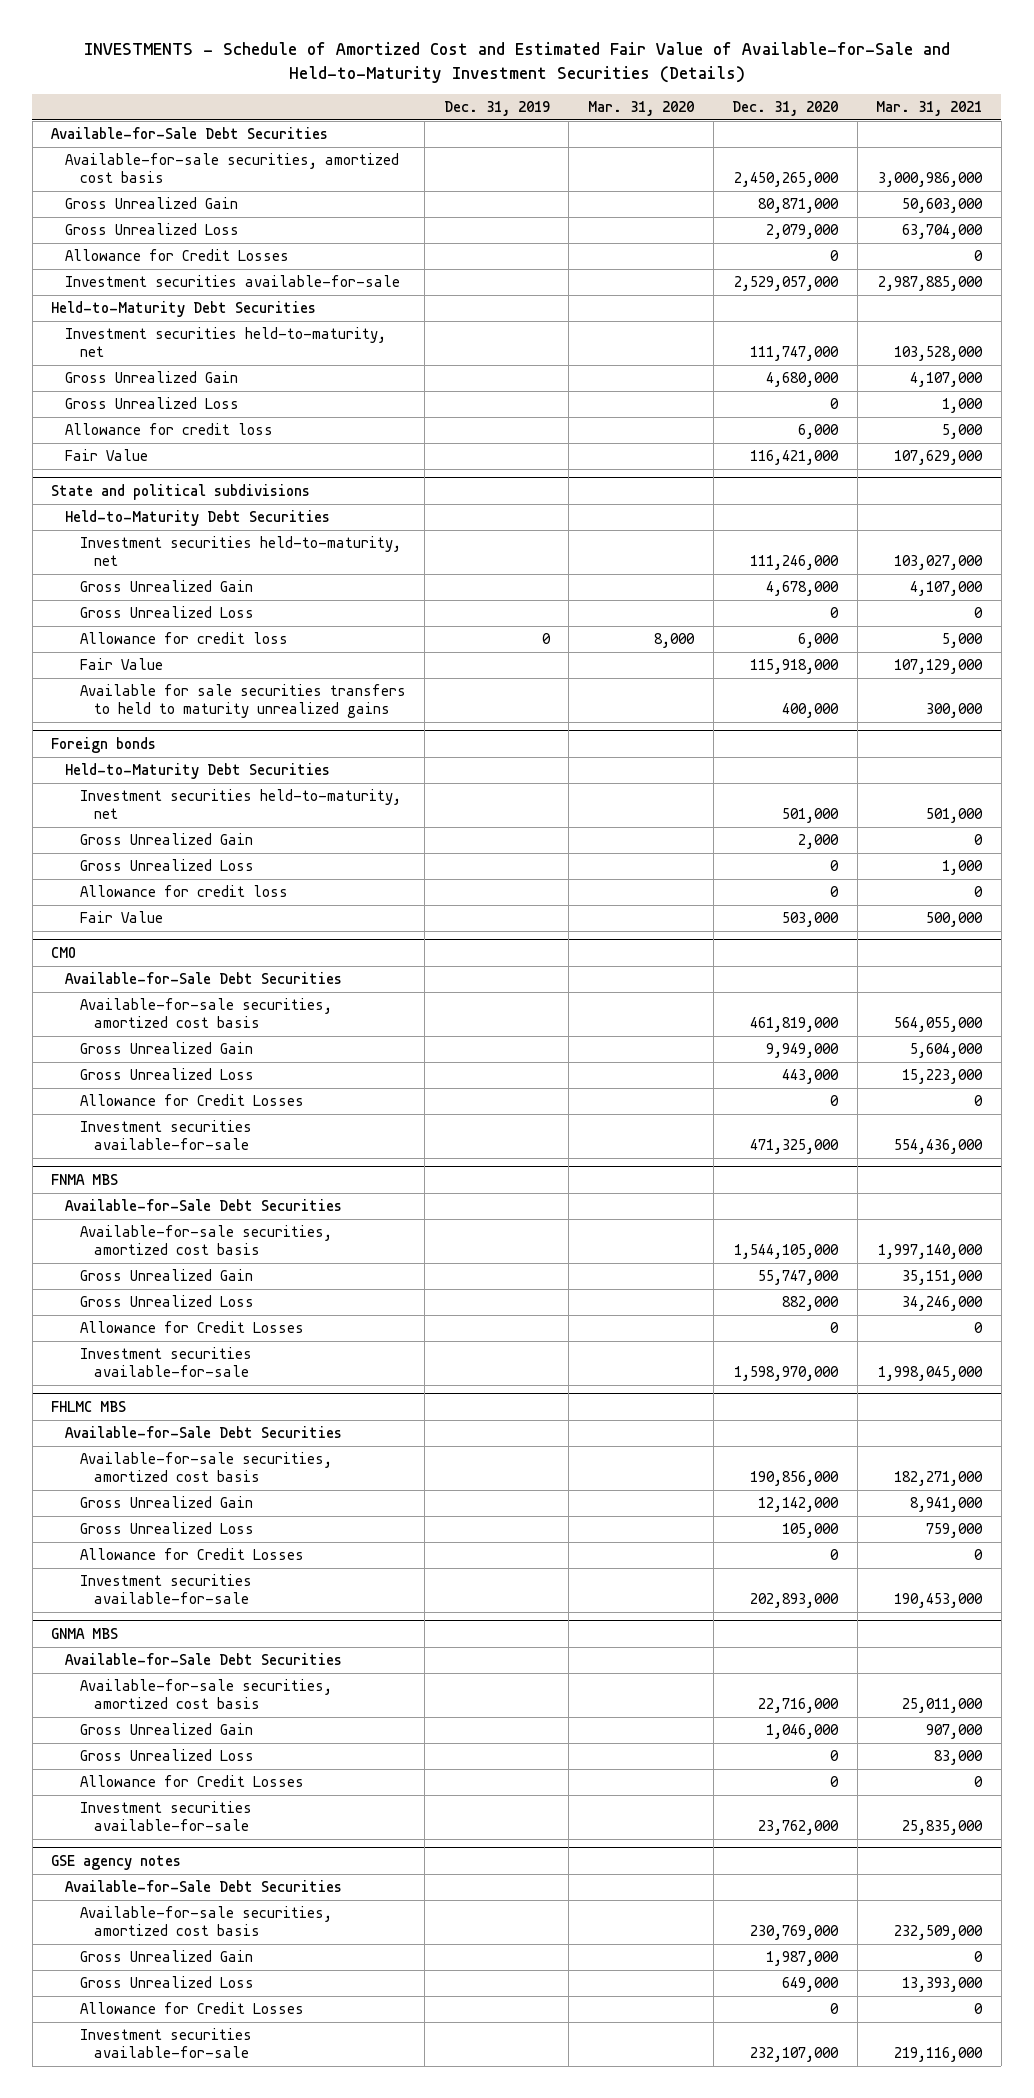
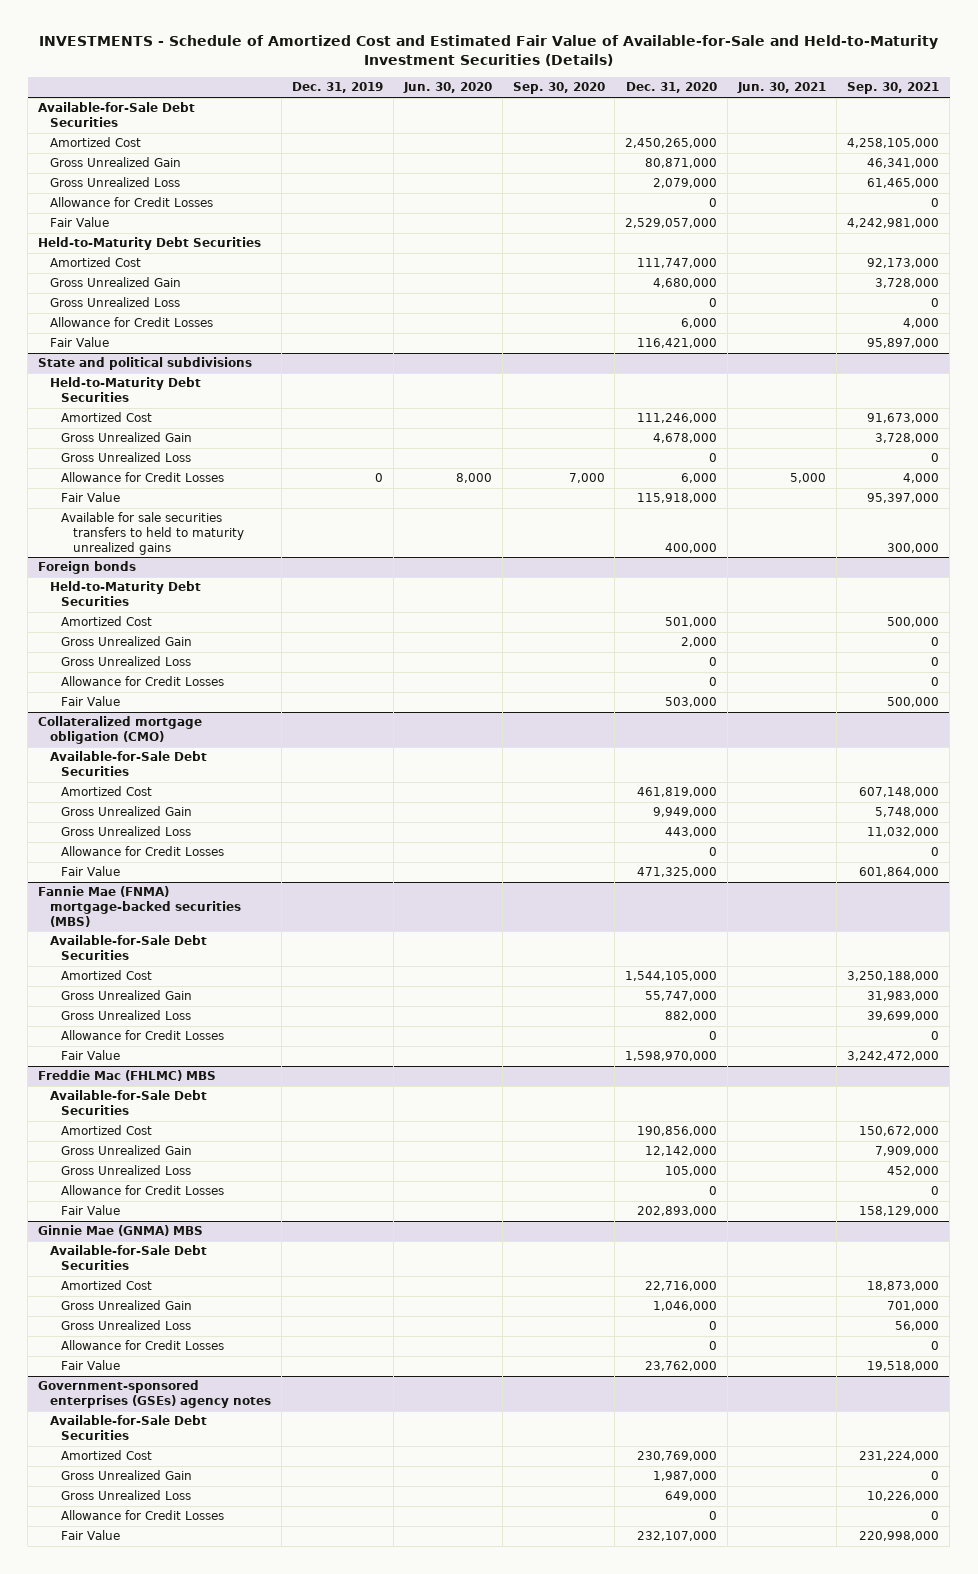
- | Dec. 31, 2019 | Mar. 31, 2020 | Dec. 31, 2020 | Mar. 31, 2021
+ | Dec. 31, 2019 | Jun. 30, 2020 | Sep. 30, 2020 | Dec. 31, 2020 | Jun. 30, 2021 | Sep. 30, 2021
- Available-for-sale securities, amortized cost basis | | | 2,450,265,000 | 3,000,986,000
+ Amortized Cost | | | | 2,450,265,000 | | 4,258,105,000
- Investment securities available-for-sale | | | 2,529,057,000 | 2,987,885,000
+ Fair Value | | | | 2,529,057,000 | | 4,242,981,000
- Investment securities held-to-maturity, net | | | 111,747,000 | 103,528,000
+ Amortized Cost | | | | 111,747,000 | | 92,173,000
- Allowance for credit loss | | | 6,000 | 5,000
+ Allowance for Credit Losses | | | | 6,000 | | 4,000
@ State and political subdivisions
- Investment securities held-to-maturity, net | | | 111,246,000 | 103,027,000
+ Amortized Cost | | | | 111,246,000 | | 91,673,000
- Allowance for credit loss | 0 | 8,000 | 6,000 | 5,000
+ Allowance for Credit Losses | 0 | 8,000 | 7,000 | 6,000 | 5,000 | 4,000
@ Foreign bonds
- Investment securities held-to-maturity, net | | | 501,000 | 501,000
+ Amortized Cost | | | | 501,000 | | 500,000
- Allowance for credit loss | | | 0 | 0
+ Allowance for Credit Losses | | | | 0 | | 0
- CMO
+ Collateralized mortgage obligation (CMO)
- Available-for-sale securities, amortized cost basis | | | 461,819,000 | 564,055,000
+ Amortized Cost | | | | 461,819,000 | | 607,148,000
- Investment securities available-for-sale | | | 471,325,000 | 554,436,000
- FNMA MBS
+ Fair Value | | | | 471,325,000 | | 601,864,000
+ Fannie Mae (FNMA) mortgage-backed securities (MBS)
- Available-for-sale securities, amortized cost basis | | | 1,544,105,000 | 1,997,140,000
+ Amortized Cost | | | | 1,544,105,000 | | 3,250,188,000
- Investment securities available-for-sale | | | 1,598,970,000 | 1,998,045,000
- FHLMC MBS
+ Fair Value | | | | 1,598,970,000 | | 3,242,472,000
+ Freddie Mac (FHLMC) MBS
- Available-for-sale securities, amortized cost basis | | | 190,856,000 | 182,271,000
+ Amortized Cost | | | | 190,856,000 | | 150,672,000
- Investment securities available-for-sale | | | 202,893,000 | 190,453,000
- GNMA MBS
+ Fair Value | | | | 202,893,000 | | 158,129,000
+ Ginnie Mae (GNMA) MBS
- Available-for-sale securities, amortized cost basis | | | 22,716,000 | 25,011,000
+ Amortized Cost | | | | 22,716,000 | | 18,873,000
- Investment securities available-for-sale | | | 23,762,000 | 25,835,000
- GSE agency notes
+ Fair Value | | | | 23,762,000 | | 19,518,000
+ Government-sponsored enterprises (GSEs) agency notes
- Available-for-sale securities, amortized cost basis | | | 230,769,000 | 232,509,000
+ Amortized Cost | | | | 230,769,000 | | 231,224,000
- Investment securities available-for-sale | | | 232,107,000 | 219,116,000
+ Fair Value | | | | 232,107,000 | | 220,998,000

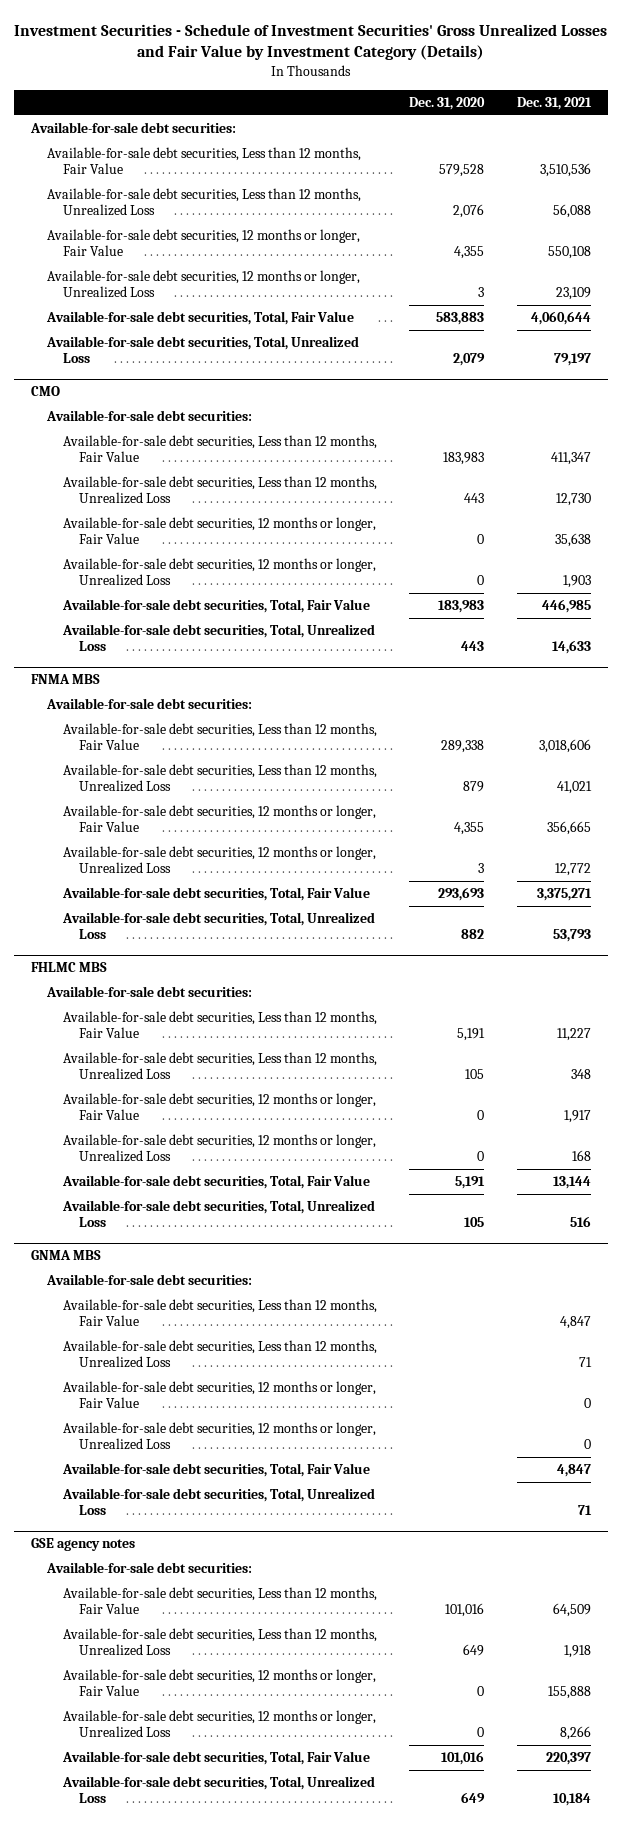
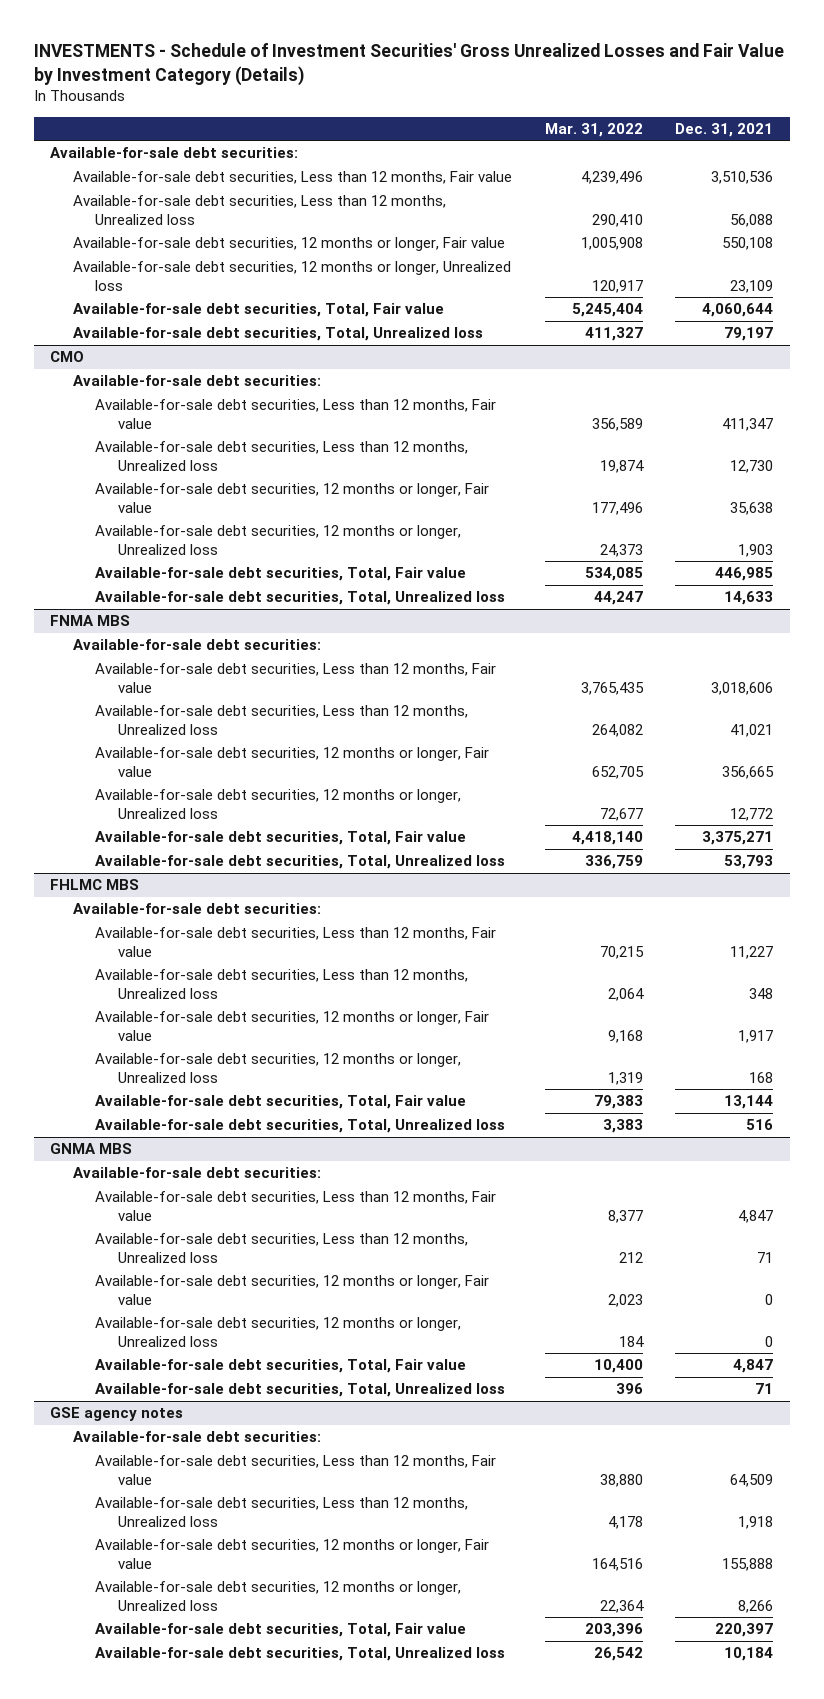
- Investment Securities - Schedule of Investment Securities' Gross Unrealized Losses and Fair Value by Investment Category (Details)
+ INVESTMENTS - Schedule of Investment Securities' Gross Unrealized Losses and Fair Value by Investment Category (Details)
- | Dec. 31, 2020 | Dec. 31, 2021
+ | Mar. 31, 2022 | Dec. 31, 2021
- Available-for-sale debt securities, Less than 12 months, Fair Value | 579,528 | 3,510,536
- Available-for-sale debt securities, Less than 12 months, Unrealized Loss | 2,076 | 56,088
- Available-for-sale debt securities, 12 months or longer, Fair Value | 4,355 | 550,108
- Available-for-sale debt securities, 12 months or longer, Unrealized Loss | 3 | 23,109
- Available-for-sale debt securities, Total, Fair Value | 583,883 | 4,060,644
- Available-for-sale debt securities, Total, Unrealized Loss | 2,079 | 79,197
+ Available-for-sale debt securities, Less than 12 months, Fair value | 4,239,496 | 3,510,536
+ Available-for-sale debt securities, Less than 12 months, Unrealized loss | 290,410 | 56,088
+ Available-for-sale debt securities, 12 months or longer, Fair value | 1,005,908 | 550,108
+ Available-for-sale debt securities, 12 months or longer, Unrealized loss | 120,917 | 23,109
+ Available-for-sale debt securities, Total, Fair value | 5,245,404 | 4,060,644
+ Available-for-sale debt securities, Total, Unrealized loss | 411,327 | 79,197
@ CMO
- Available-for-sale debt securities, Less than 12 months, Fair Value | 183,983 | 411,347
- Available-for-sale debt securities, Less than 12 months, Unrealized Loss | 443 | 12,730
- Available-for-sale debt securities, 12 months or longer, Fair Value | 0 | 35,638
- Available-for-sale debt securities, 12 months or longer, Unrealized Loss | 0 | 1,903
- Available-for-sale debt securities, Total, Fair Value | 183,983 | 446,985
- Available-for-sale debt securities, Total, Unrealized Loss | 443 | 14,633
+ Available-for-sale debt securities, Less than 12 months, Fair value | 356,589 | 411,347
+ Available-for-sale debt securities, Less than 12 months, Unrealized loss | 19,874 | 12,730
+ Available-for-sale debt securities, 12 months or longer, Fair value | 177,496 | 35,638
+ Available-for-sale debt securities, 12 months or longer, Unrealized loss | 24,373 | 1,903
+ Available-for-sale debt securities, Total, Fair value | 534,085 | 446,985
+ Available-for-sale debt securities, Total, Unrealized loss | 44,247 | 14,633
@ FNMA MBS
- Available-for-sale debt securities, Less than 12 months, Fair Value | 289,338 | 3,018,606
- Available-for-sale debt securities, Less than 12 months, Unrealized Loss | 879 | 41,021
- Available-for-sale debt securities, 12 months or longer, Fair Value | 4,355 | 356,665
- Available-for-sale debt securities, 12 months or longer, Unrealized Loss | 3 | 12,772
- Available-for-sale debt securities, Total, Fair Value | 293,693 | 3,375,271
- Available-for-sale debt securities, Total, Unrealized Loss | 882 | 53,793
+ Available-for-sale debt securities, Less than 12 months, Fair value | 3,765,435 | 3,018,606
+ Available-for-sale debt securities, Less than 12 months, Unrealized loss | 264,082 | 41,021
+ Available-for-sale debt securities, 12 months or longer, Fair value | 652,705 | 356,665
+ Available-for-sale debt securities, 12 months or longer, Unrealized loss | 72,677 | 12,772
+ Available-for-sale debt securities, Total, Fair value | 4,418,140 | 3,375,271
+ Available-for-sale debt securities, Total, Unrealized loss | 336,759 | 53,793
@ FHLMC MBS
- Available-for-sale debt securities, Less than 12 months, Fair Value | 5,191 | 11,227
- Available-for-sale debt securities, Less than 12 months, Unrealized Loss | 105 | 348
- Available-for-sale debt securities, 12 months or longer, Fair Value | 0 | 1,917
- Available-for-sale debt securities, 12 months or longer, Unrealized Loss | 0 | 168
- Available-for-sale debt securities, Total, Fair Value | 5,191 | 13,144
- Available-for-sale debt securities, Total, Unrealized Loss | 105 | 516
+ Available-for-sale debt securities, Less than 12 months, Fair value | 70,215 | 11,227
+ Available-for-sale debt securities, Less than 12 months, Unrealized loss | 2,064 | 348
+ Available-for-sale debt securities, 12 months or longer, Fair value | 9,168 | 1,917
+ Available-for-sale debt securities, 12 months or longer, Unrealized loss | 1,319 | 168
+ Available-for-sale debt securities, Total, Fair value | 79,383 | 13,144
+ Available-for-sale debt securities, Total, Unrealized loss | 3,383 | 516
@ GNMA MBS
- Available-for-sale debt securities, Less than 12 months, Fair Value | | 4,847
- Available-for-sale debt securities, Less than 12 months, Unrealized Loss | | 71
- Available-for-sale debt securities, 12 months or longer, Fair Value | | 0
- Available-for-sale debt securities, 12 months or longer, Unrealized Loss | | 0
- Available-for-sale debt securities, Total, Fair Value | | 4,847
- Available-for-sale debt securities, Total, Unrealized Loss | | 71
+ Available-for-sale debt securities, Less than 12 months, Fair value | 8,377 | 4,847
+ Available-for-sale debt securities, Less than 12 months, Unrealized loss | 212 | 71
+ Available-for-sale debt securities, 12 months or longer, Fair value | 2,023 | 0
+ Available-for-sale debt securities, 12 months or longer, Unrealized loss | 184 | 0
+ Available-for-sale debt securities, Total, Fair value | 10,400 | 4,847
+ Available-for-sale debt securities, Total, Unrealized loss | 396 | 71
@ GSE agency notes
- Available-for-sale debt securities, Less than 12 months, Fair Value | 101,016 | 64,509
- Available-for-sale debt securities, Less than 12 months, Unrealized Loss | 649 | 1,918
- Available-for-sale debt securities, 12 months or longer, Fair Value | 0 | 155,888
- Available-for-sale debt securities, 12 months or longer, Unrealized Loss | 0 | 8,266
- Available-for-sale debt securities, Total, Fair Value | 101,016 | 220,397
- Available-for-sale debt securities, Total, Unrealized Loss | 649 | 10,184
+ Available-for-sale debt securities, Less than 12 months, Fair value | 38,880 | 64,509
+ Available-for-sale debt securities, Less than 12 months, Unrealized loss | 4,178 | 1,918
+ Available-for-sale debt securities, 12 months or longer, Fair value | 164,516 | 155,888
+ Available-for-sale debt securities, 12 months or longer, Unrealized loss | 22,364 | 8,266
+ Available-for-sale debt securities, Total, Fair value | 203,396 | 220,397
+ Available-for-sale debt securities, Total, Unrealized loss | 26,542 | 10,184

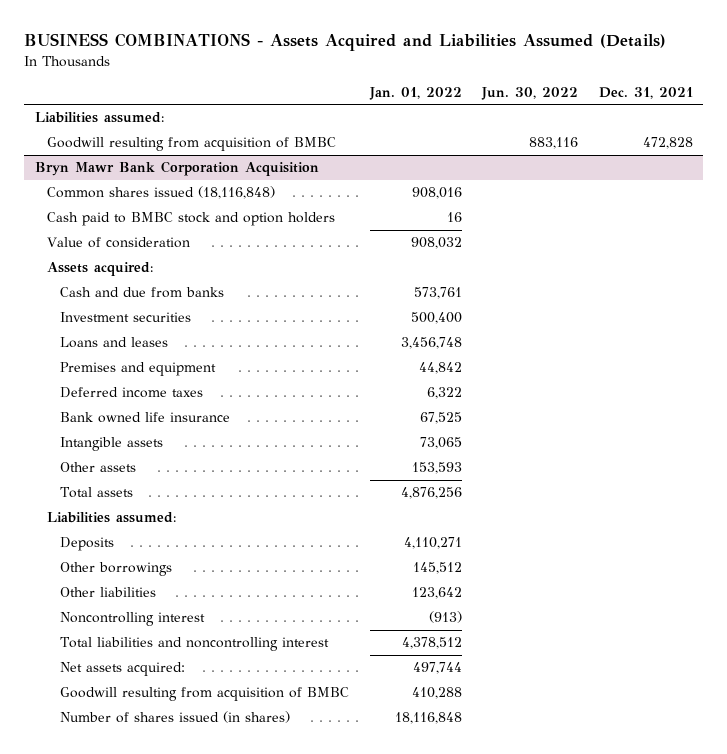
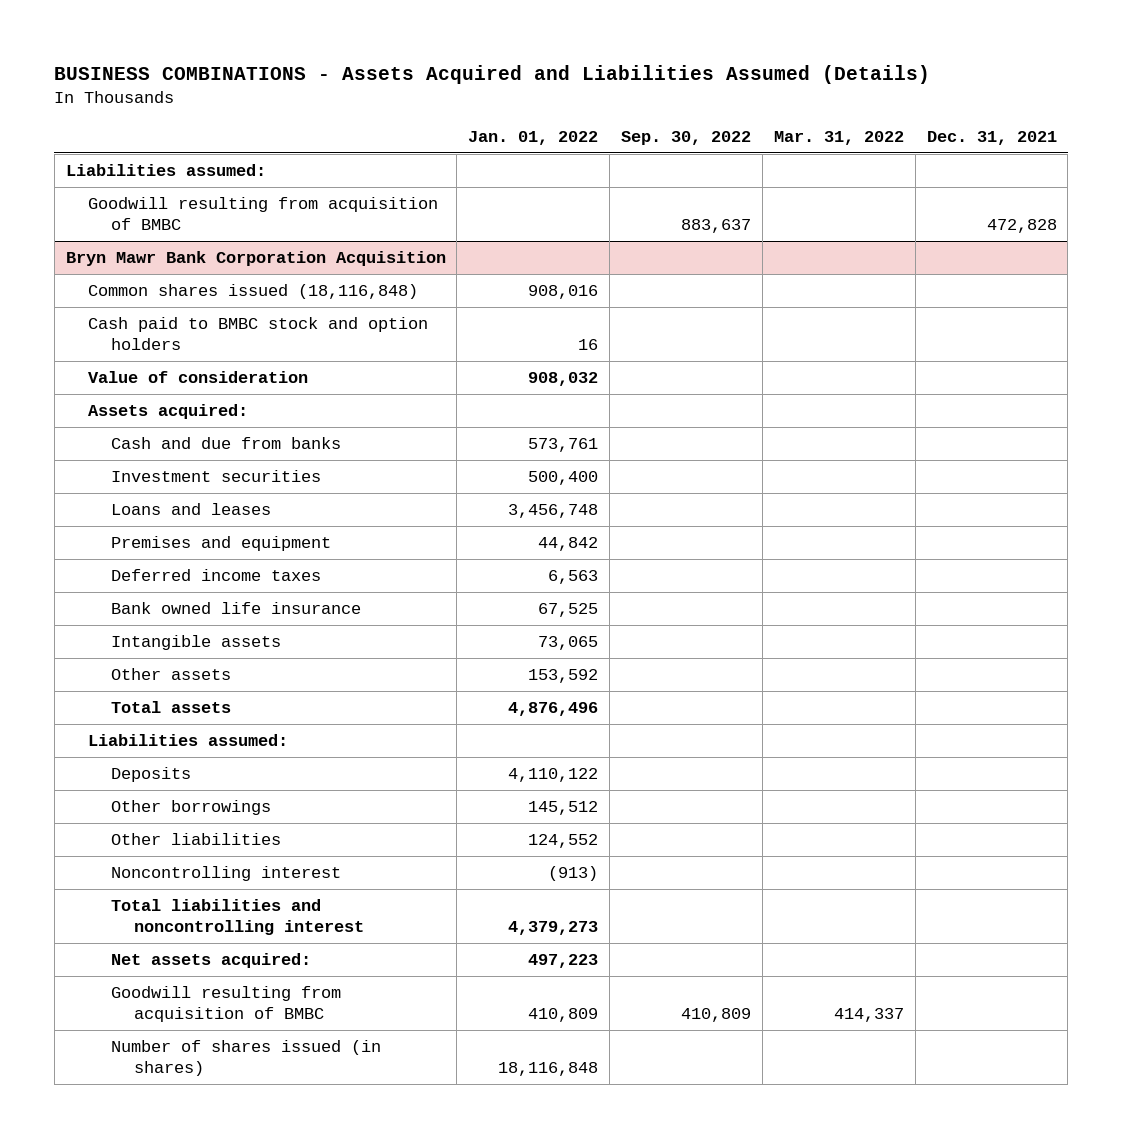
- | Jan. 01, 2022 | Jun. 30, 2022 | Dec. 31, 2021
+ | Jan. 01, 2022 | Sep. 30, 2022 | Mar. 31, 2022 | Dec. 31, 2021
@ Bryn Mawr Bank Corporation Acquisition
- Deferred income taxes | 6,322 | |
+ Deferred income taxes | 6,563 | | |
- Other assets | 153,593 | |
- Total assets | 4,876,256 | |
+ Other assets | 153,592 | | |
+ Total assets | 4,876,496 | | |
- Deposits | 4,110,271 | |
+ Deposits | 4,110,122 | | |
- Other liabilities | 123,642 | |
+ Other liabilities | 124,552 | | |
- Total liabilities and noncontrolling interest | 4,378,512 | |
- Net assets acquired: | 497,744 | |
- Goodwill resulting from acquisition of BMBC | 410,288 | |
+ Total liabilities and noncontrolling interest | 4,379,273 | | |
+ Net assets acquired: | 497,223 | | |
+ Goodwill resulting from acquisition of BMBC | 410,809 | 410,809 | 414,337 |

